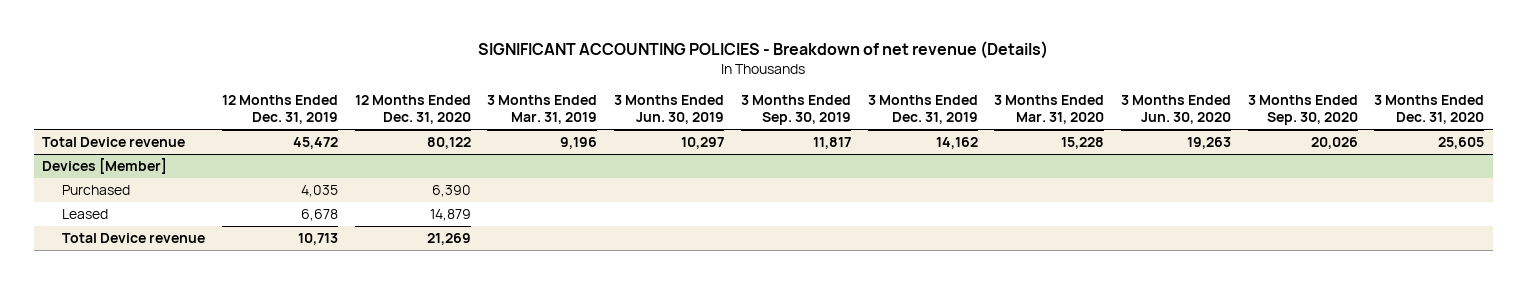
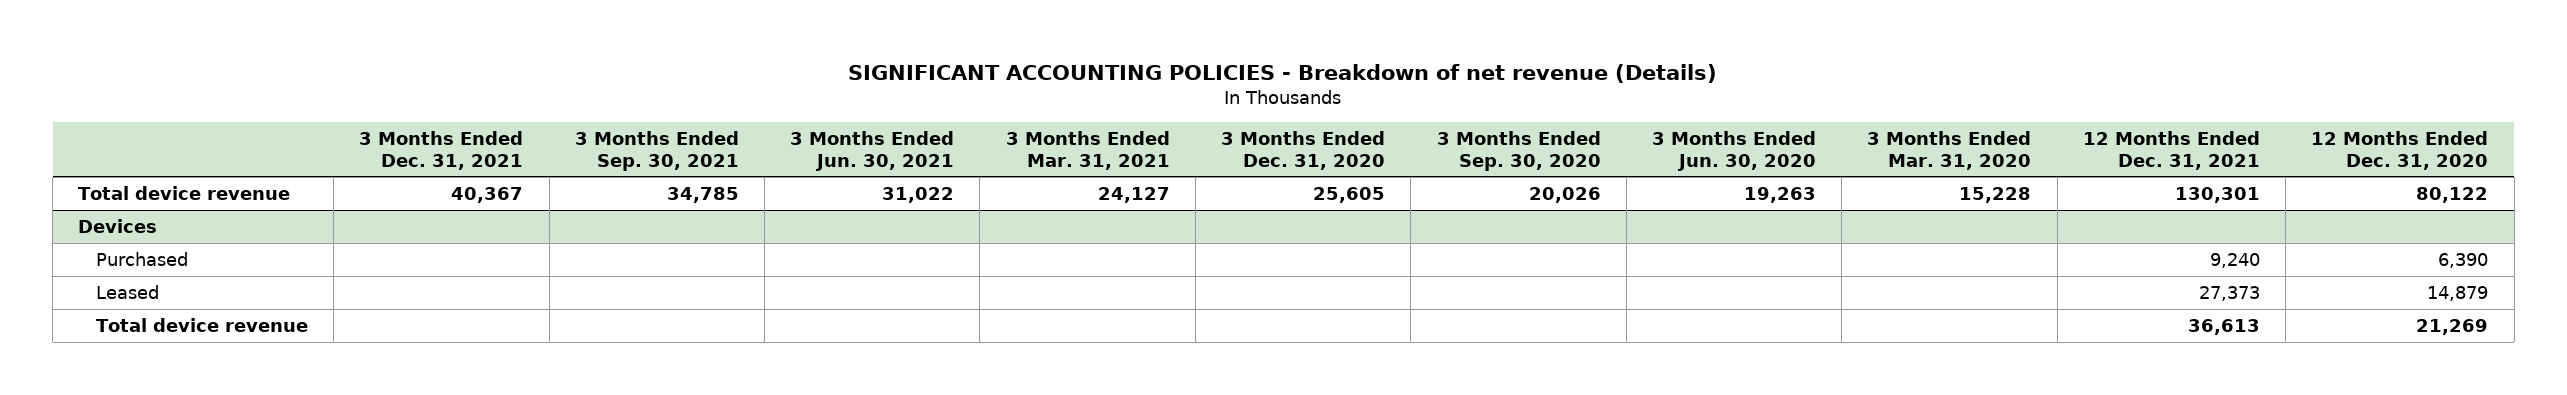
- | 12 Months Ended Dec. 31, 2019 | 12 Months Ended Dec. 31, 2020 | 3 Months Ended Mar. 31, 2019 | 3 Months Ended Jun. 30, 2019 | 3 Months Ended Sep. 30, 2019 | 3 Months Ended Dec. 31, 2019 | 3 Months Ended Mar. 31, 2020 | 3 Months Ended Jun. 30, 2020 | 3 Months Ended Sep. 30, 2020 | 3 Months Ended Dec. 31, 2020
+ | 3 Months Ended Dec. 31, 2021 | 3 Months Ended Sep. 30, 2021 | 3 Months Ended Jun. 30, 2021 | 3 Months Ended Mar. 31, 2021 | 3 Months Ended Dec. 31, 2020 | 3 Months Ended Sep. 30, 2020 | 3 Months Ended Jun. 30, 2020 | 3 Months Ended Mar. 31, 2020 | 12 Months Ended Dec. 31, 2021 | 12 Months Ended Dec. 31, 2020
- Total Device revenue | 45,472 | 80,122 | 9,196 | 10,297 | 11,817 | 14,162 | 15,228 | 19,263 | 20,026 | 25,605
- Devices [Member]
+ Total device revenue | 40,367 | 34,785 | 31,022 | 24,127 | 25,605 | 20,026 | 19,263 | 15,228 | 130,301 | 80,122
+ Devices
- Total Device revenue | 10,713 | 21,269 | | | | | | | |
+ Total device revenue | | | | | | | | | 36,613 | 21,269

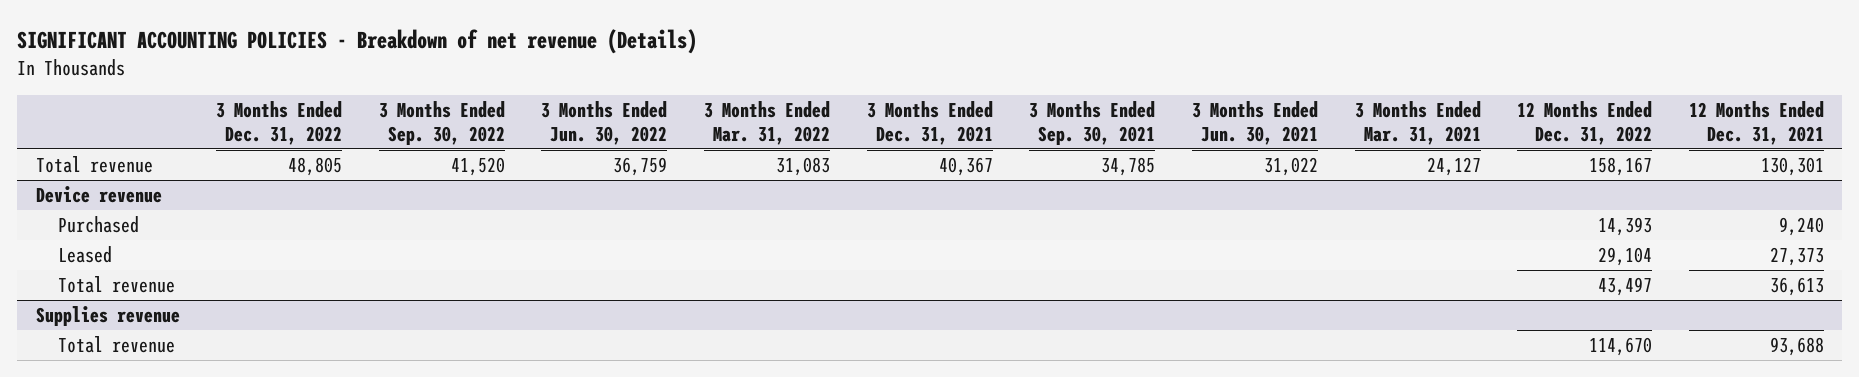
- | 3 Months Ended Dec. 31, 2021 | 3 Months Ended Sep. 30, 2021 | 3 Months Ended Jun. 30, 2021 | 3 Months Ended Mar. 31, 2021 | 3 Months Ended Dec. 31, 2020 | 3 Months Ended Sep. 30, 2020 | 3 Months Ended Jun. 30, 2020 | 3 Months Ended Mar. 31, 2020 | 12 Months Ended Dec. 31, 2021 | 12 Months Ended Dec. 31, 2020
+ | 3 Months Ended Dec. 31, 2022 | 3 Months Ended Sep. 30, 2022 | 3 Months Ended Jun. 30, 2022 | 3 Months Ended Mar. 31, 2022 | 3 Months Ended Dec. 31, 2021 | 3 Months Ended Sep. 30, 2021 | 3 Months Ended Jun. 30, 2021 | 3 Months Ended Mar. 31, 2021 | 12 Months Ended Dec. 31, 2022 | 12 Months Ended Dec. 31, 2021
- Total device revenue | 40,367 | 34,785 | 31,022 | 24,127 | 25,605 | 20,026 | 19,263 | 15,228 | 130,301 | 80,122
- Devices
+ Total revenue | 48,805 | 41,520 | 36,759 | 31,083 | 40,367 | 34,785 | 31,022 | 24,127 | 158,167 | 130,301
+ Device revenue
- Total device revenue | | | | | | | | | 36,613 | 21,269
+ Total revenue | | | | | | | | | 43,497 | 36,613
+ Supplies revenue
+ Total revenue | | | | | | | | | 114,670 | 93,688

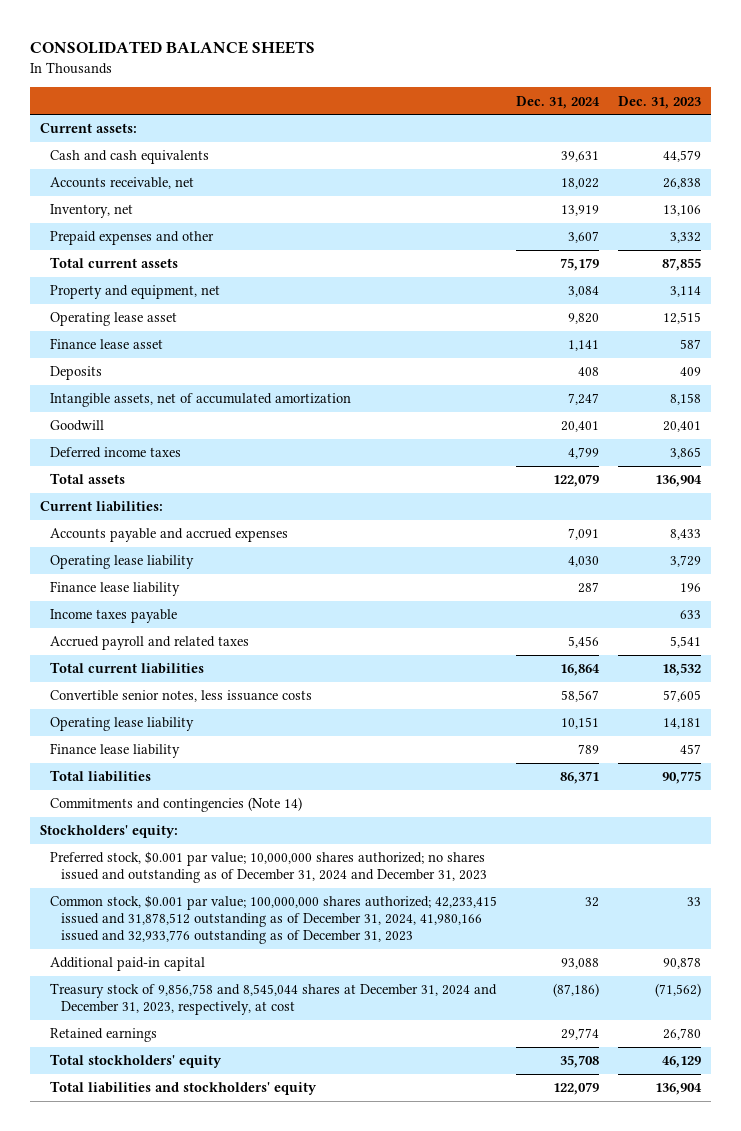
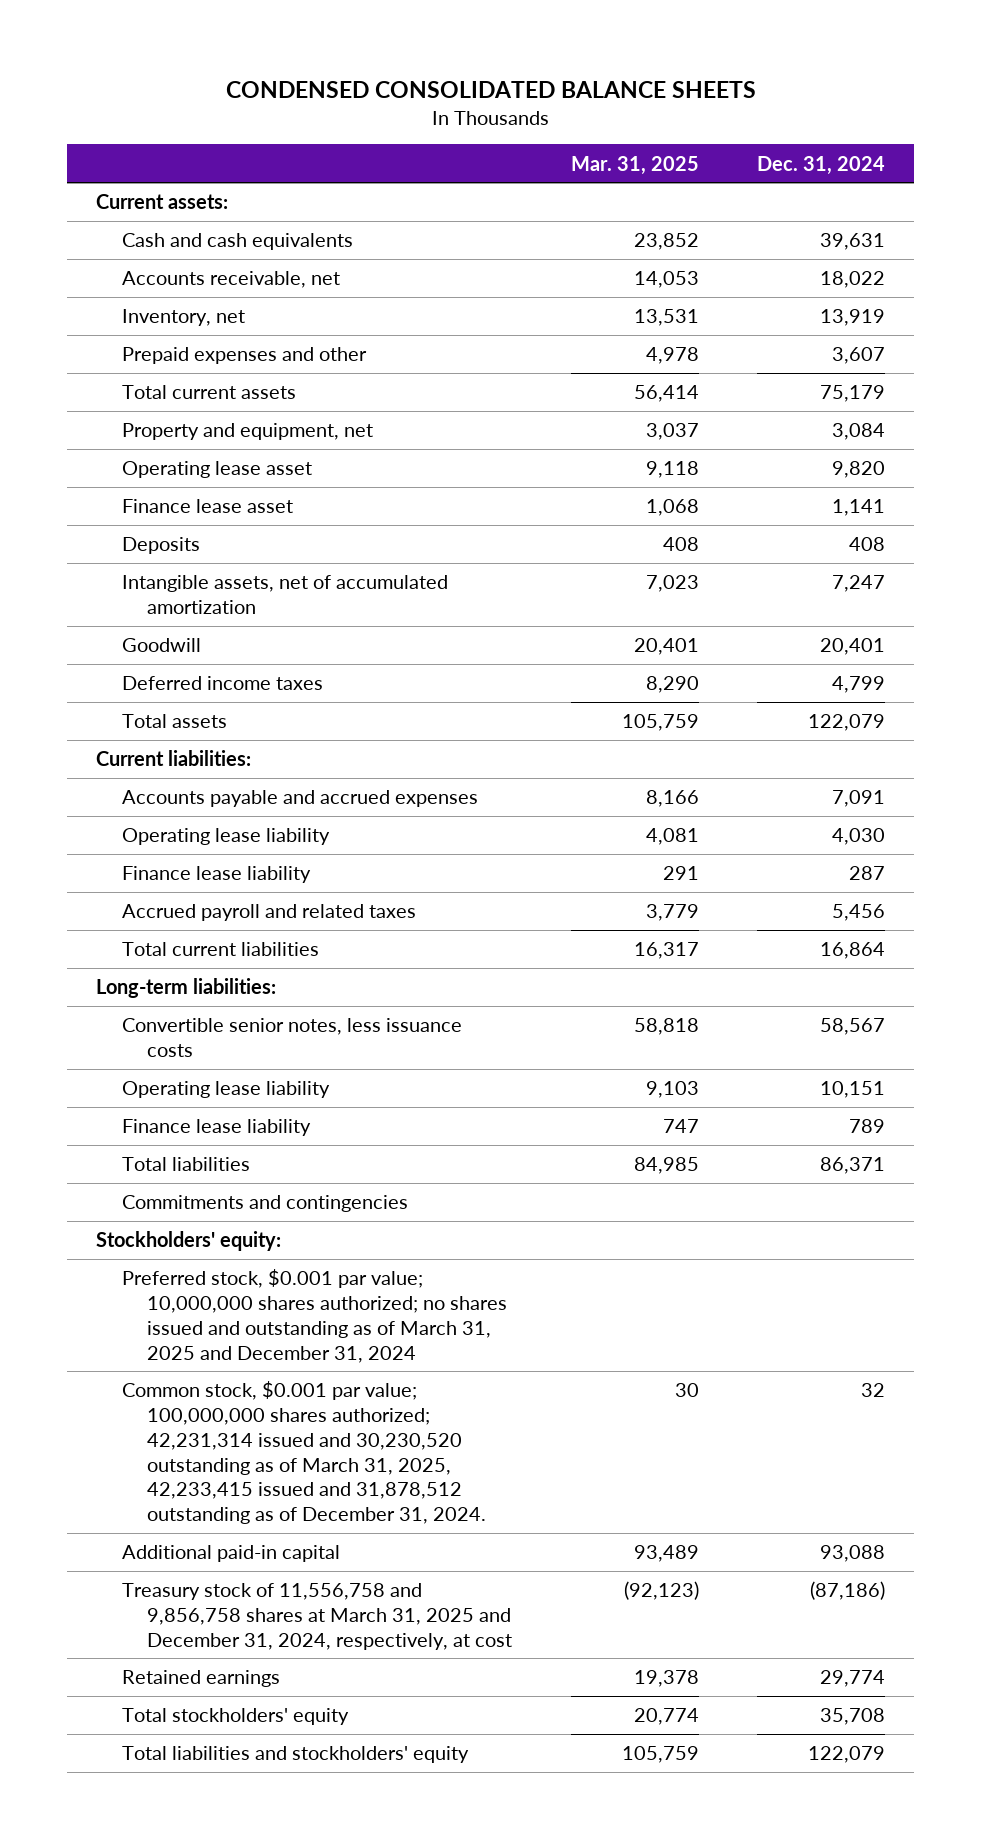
- CONSOLIDATED BALANCE SHEETS
+ CONDENSED CONSOLIDATED BALANCE SHEETS
- | Dec. 31, 2024 | Dec. 31, 2023
+ | Mar. 31, 2025 | Dec. 31, 2024
- Income taxes payable | | 633
+ Long-term liabilities:
- Commitments and contingencies (Note 14)
+ Commitments and contingencies
- Preferred stock, $0.001 par value; 10,000,000 shares authorized; no shares issued and outstanding as of December 31, 2024 and December 31, 2023
- Common stock, $0.001 par value; 100,000,000 shares authorized; 42,233,415 issued and 31,878,512 outstanding as of December 31, 2024, 41,980,166 issued and 32,933,776 outstanding as of December 31, 2023 | 32 | 33
+ Preferred stock, $0.001 par value; 10,000,000 shares authorized; no shares issued and outstanding as of March 31, 2025 and December 31, 2024
+ Common stock, $0.001 par value; 100,000,000 shares authorized; 42,231,314 issued and 30,230,520 outstanding as of March 31, 2025, 42,233,415 issued and 31,878,512 outstanding as of December 31, 2024. | 30 | 32
- Treasury stock of 9,856,758 and 8,545,044 shares at December 31, 2024 and December 31, 2023, respectively, at cost | (87,186) | (71,562)
+ Treasury stock of 11,556,758 and 9,856,758 shares at March 31, 2025 and December 31, 2024, respectively, at cost | (92,123) | (87,186)

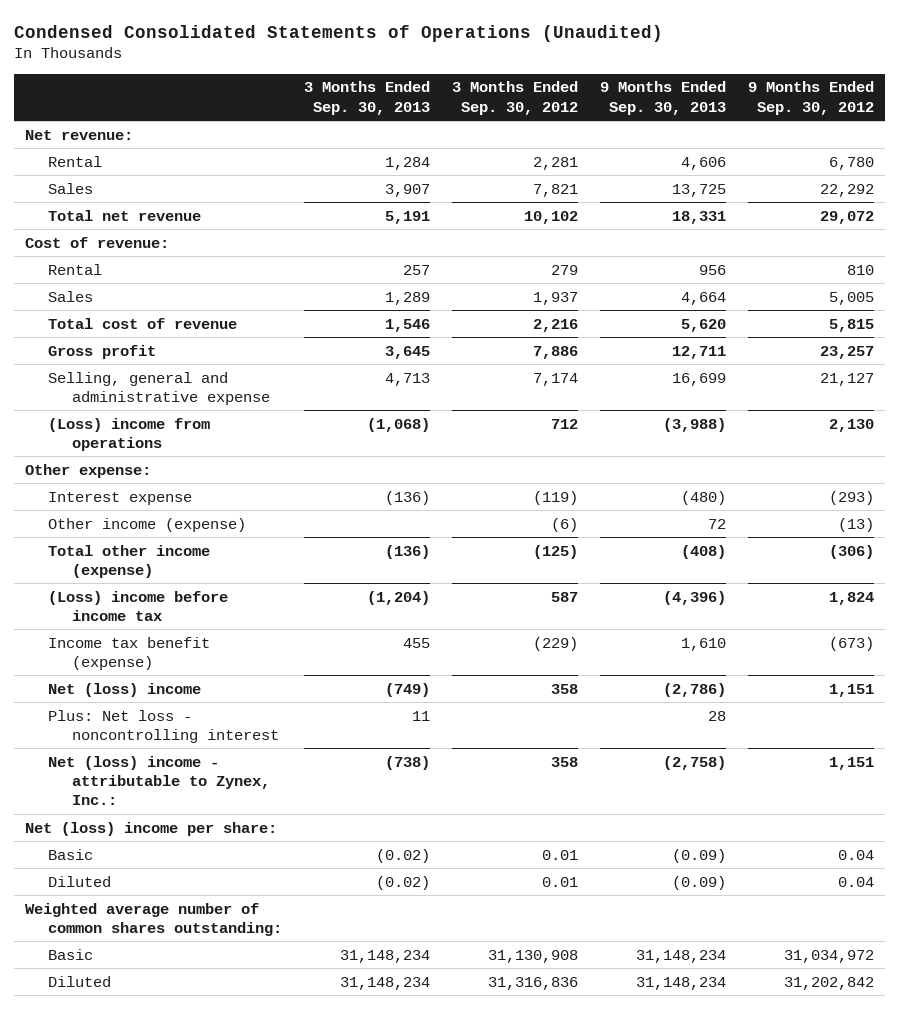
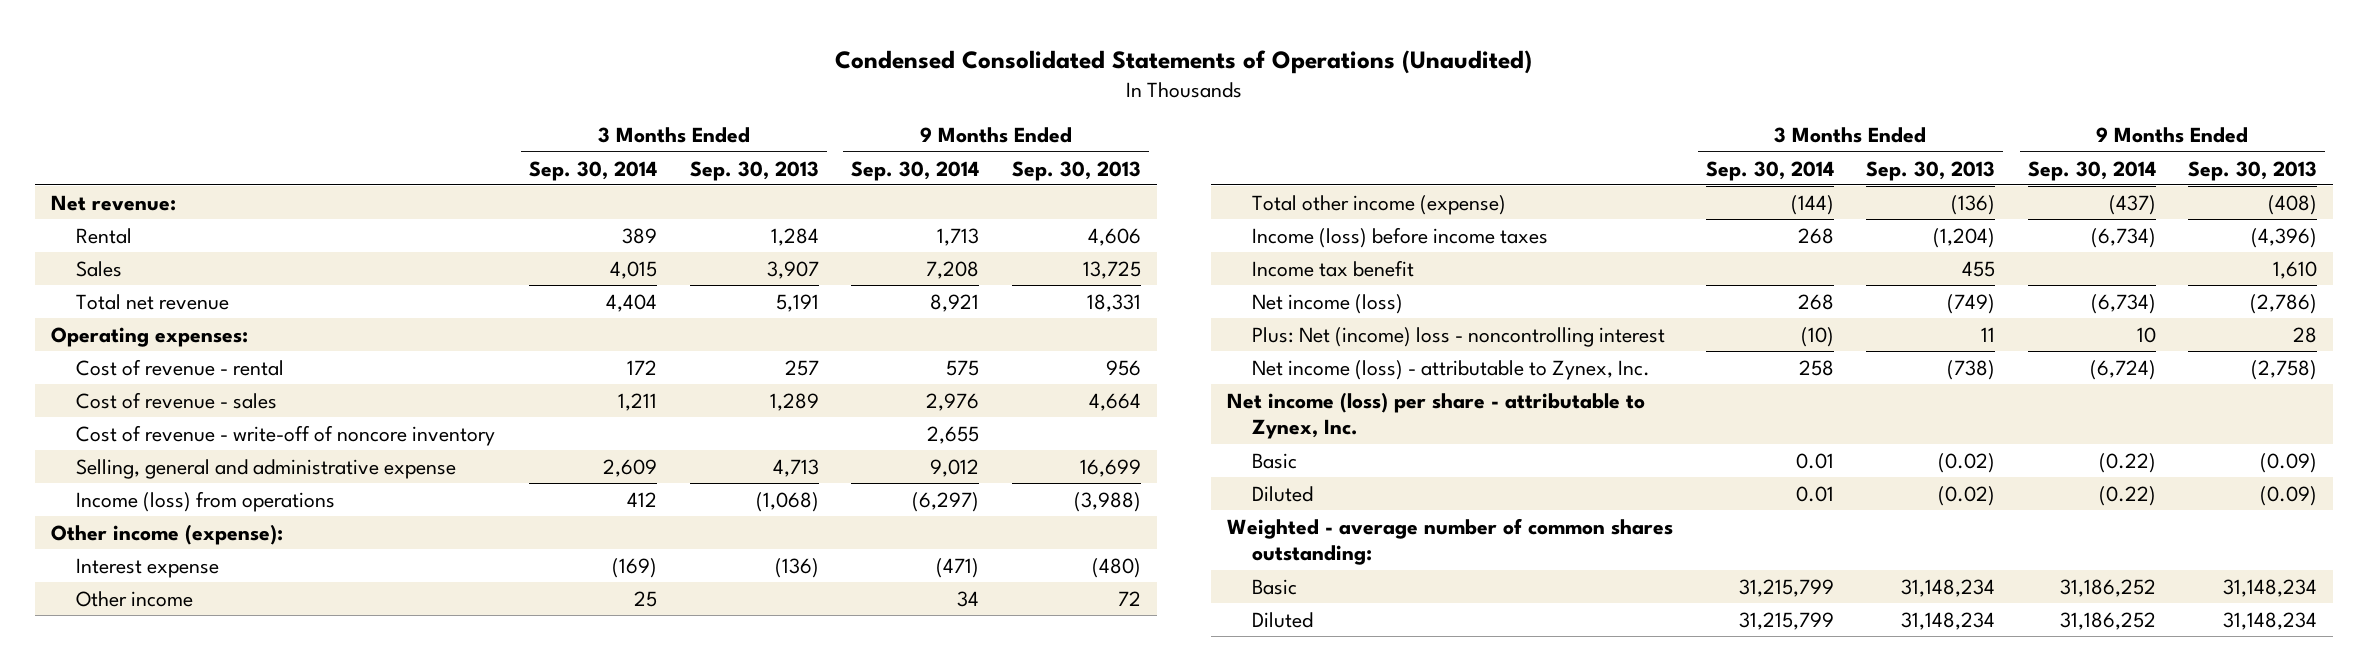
- | 3 Months Ended Sep. 30, 2013 | 3 Months Ended Sep. 30, 2012 | 9 Months Ended Sep. 30, 2013 | 9 Months Ended Sep. 30, 2012
+ | 3 Months Ended Sep. 30, 2014 | 3 Months Ended Sep. 30, 2013 | 9 Months Ended Sep. 30, 2014 | 9 Months Ended Sep. 30, 2013
- Cost of revenue:
- Rental | 257 | 279 | 956 | 810
- Sales | 1,289 | 1,937 | 4,664 | 5,005
- Total cost of revenue | 1,546 | 2,216 | 5,620 | 5,815
- Gross profit | 3,645 | 7,886 | 12,711 | 23,257
+ Operating expenses:
+ Cost of revenue - rental | 172 | 257 | 575 | 956
+ Cost of revenue - sales | 1,211 | 1,289 | 2,976 | 4,664
+ Cost of revenue - write-off of noncore inventory | | | 2,655 |
- (Loss) income from operations | (1,068) | 712 | (3,988) | 2,130
- Other expense:
+ Income (loss) from operations | 412 | (1,068) | (6,297) | (3,988)
+ Other income (expense):
- Other income (expense) | | (6) | 72 | (13)
+ Other income | 25 | | 34 | 72
- (Loss) income before income tax | (1,204) | 587 | (4,396) | 1,824
- Income tax benefit (expense) | 455 | (229) | 1,610 | (673)
- Net (loss) income | (749) | 358 | (2,786) | 1,151
- Plus: Net loss - noncontrolling interest | 11 | | 28 |
- Net (loss) income - attributable to Zynex, Inc.: | (738) | 358 | (2,758) | 1,151
- Net (loss) income per share:
+ Income (loss) before income taxes | 268 | (1,204) | (6,734) | (4,396)
+ Income tax benefit | | 455 | | 1,610
+ Net income (loss) | 268 | (749) | (6,734) | (2,786)
+ Plus: Net (income) loss - noncontrolling interest | (10) | 11 | 10 | 28
+ Net income (loss) - attributable to Zynex, Inc. | 258 | (738) | (6,724) | (2,758)
+ Net income (loss) per share - attributable to Zynex, Inc.
- Weighted average number of common shares outstanding:
+ Weighted - average number of common shares outstanding:

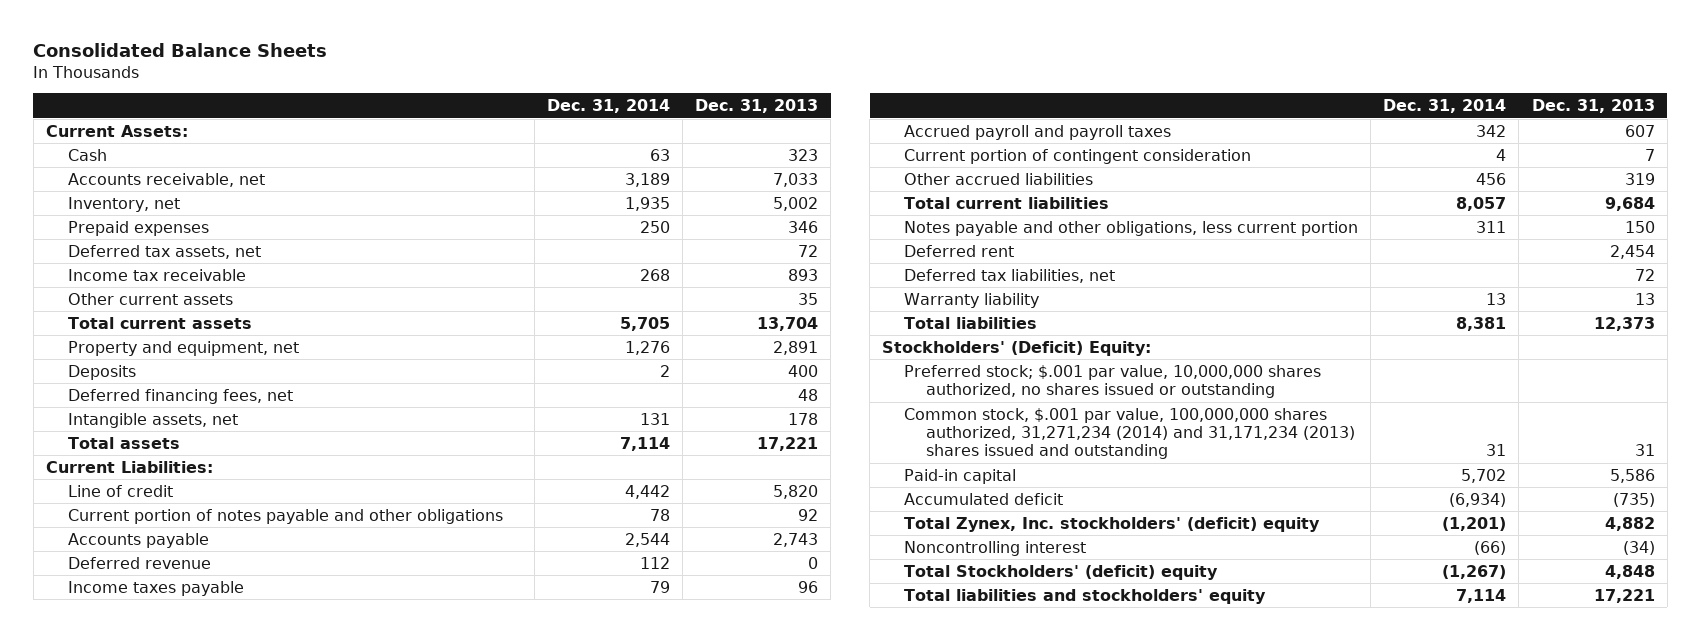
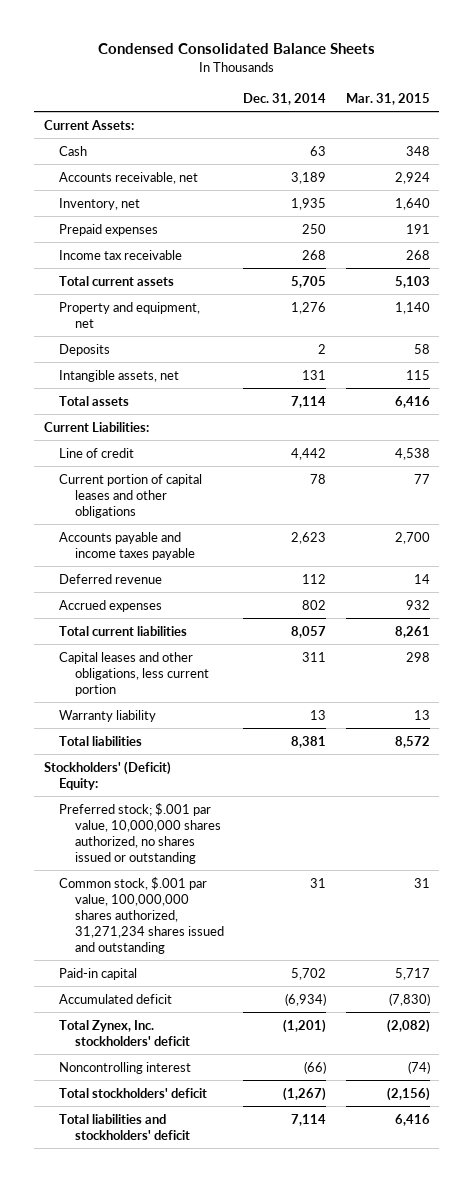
- Consolidated Balance Sheets
+ Condensed Consolidated Balance Sheets
- | Dec. 31, 2014 | Dec. 31, 2013
+ | Dec. 31, 2014 | Mar. 31, 2015
- Deferred tax assets, net | | 72
- Other current assets | | 35
- Deferred financing fees, net | | 48
- Current portion of notes payable and other obligations | 78 | 92
- Accounts payable | 2,544 | 2,743
+ Current portion of capital leases and other obligations | 78 | 77
+ Accounts payable and income taxes payable | 2,623 | 2,700
- Income taxes payable | 79 | 96
- Accrued payroll and payroll taxes | 342 | 607
- Current portion of contingent consideration | 4 | 7
- Other accrued liabilities | 456 | 319
+ Accrued expenses | 802 | 932
- Notes payable and other obligations, less current portion | 311 | 150
- Deferred rent | | 2,454
- Deferred tax liabilities, net | | 72
+ Capital leases and other obligations, less current portion | 311 | 298
- Common stock, $.001 par value, 100,000,000 shares authorized, 31,271,234 (2014) and 31,171,234 (2013) shares issued and outstanding | 31 | 31
+ Common stock, $.001 par value, 100,000,000 shares authorized, 31,271,234 shares issued and outstanding | 31 | 31
- Total Zynex, Inc. stockholders' (deficit) equity | (1,201) | 4,882
+ Total Zynex, Inc. stockholders' deficit | (1,201) | (2,082)
- Total Stockholders' (deficit) equity | (1,267) | 4,848
- Total liabilities and stockholders' equity | 7,114 | 17,221
+ Total stockholders' deficit | (1,267) | (2,156)
+ Total liabilities and stockholders' deficit | 7,114 | 6,416

